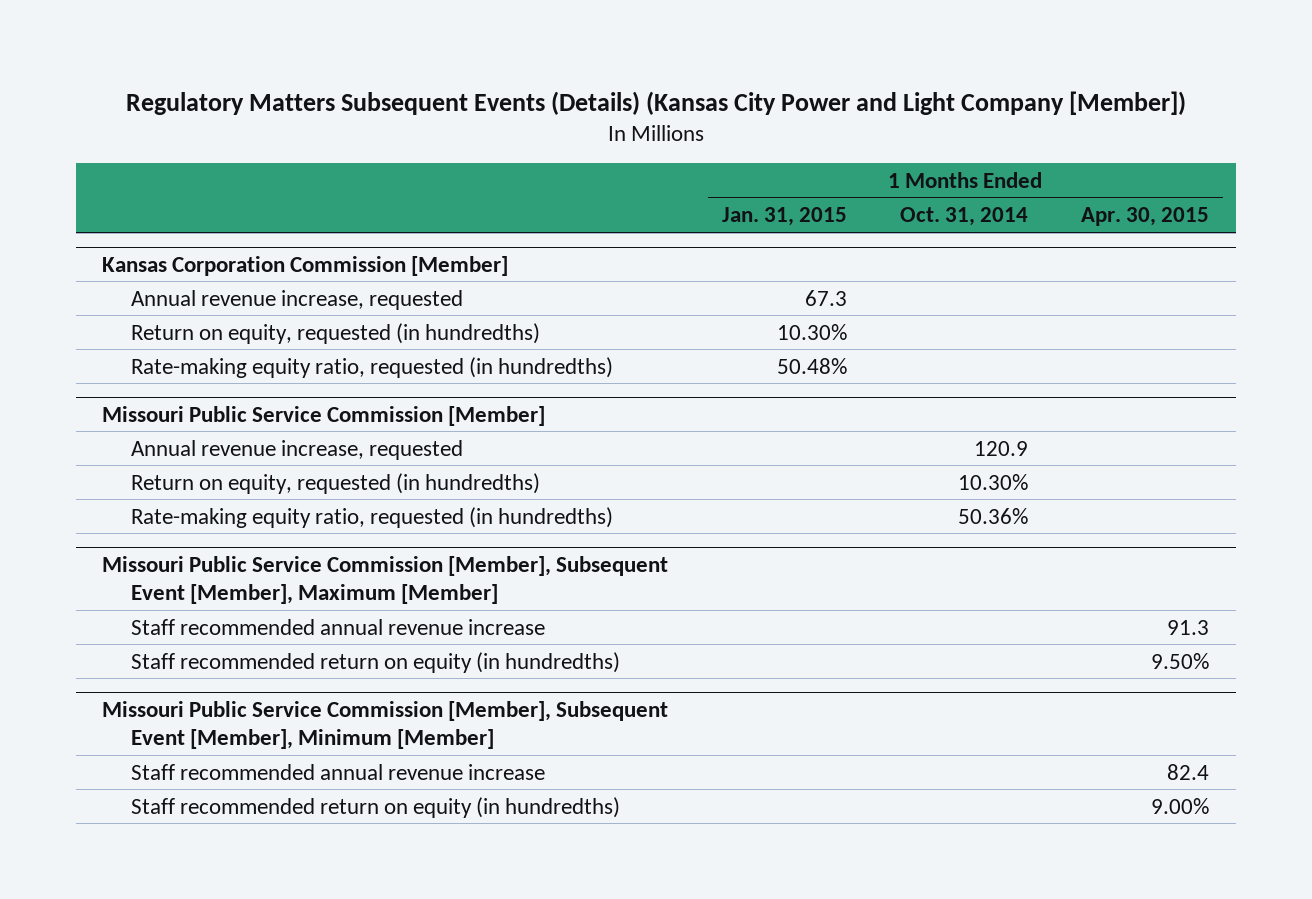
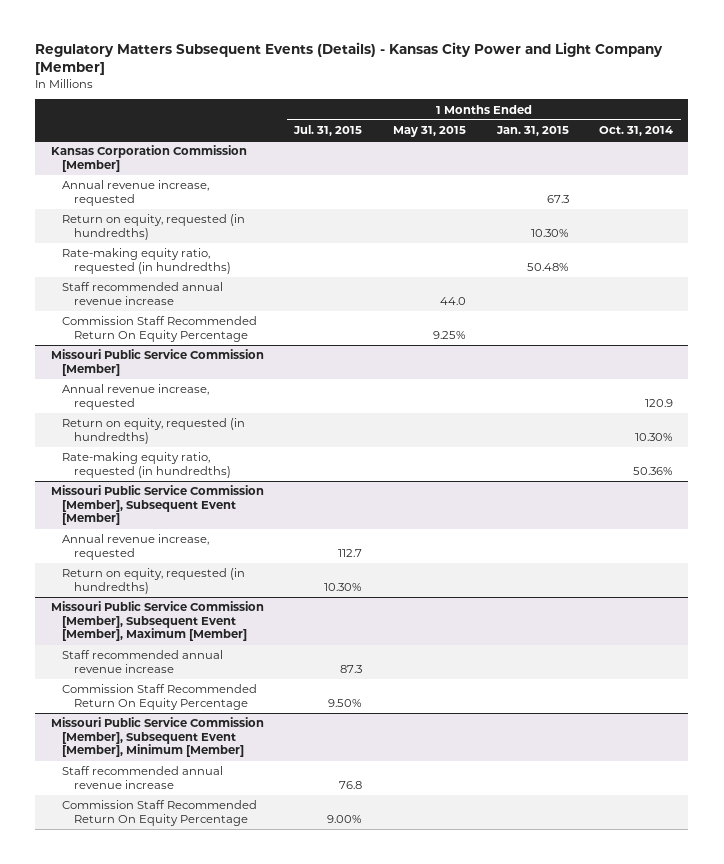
- Regulatory Matters Subsequent Events (Details) (Kansas City Power and Light Company [Member])
+ Regulatory Matters Subsequent Events (Details) - Kansas City Power and Light Company [Member]
- | 1 Months Ended Jan. 31, 2015 | 1 Months Ended Oct. 31, 2014 | 1 Months Ended Apr. 30, 2015
+ | 1 Months Ended Jul. 31, 2015 | 1 Months Ended May 31, 2015 | 1 Months Ended Jan. 31, 2015 | 1 Months Ended Oct. 31, 2014
@ Kansas Corporation Commission [Member]
+ Staff recommended annual revenue increase | | 44.0 | |
+ Commission Staff Recommended Return On Equity Percentage | | 9.25% | |
+ Missouri Public Service Commission [Member], Subsequent Event [Member]
+ Annual revenue increase, requested | 112.7 | | |
+ Return on equity, requested (in hundredths) | 10.30% | | |
@ Missouri Public Service Commission [Member], Subsequent Event [Member], Maximum [Member]
- Staff recommended return on equity (in hundredths) | | | 9.50%
+ Commission Staff Recommended Return On Equity Percentage | 9.50% | | |
@ Missouri Public Service Commission [Member], Subsequent Event [Member], Minimum [Member]
- Staff recommended return on equity (in hundredths) | | | 9.00%
+ Commission Staff Recommended Return On Equity Percentage | 9.00% | | |

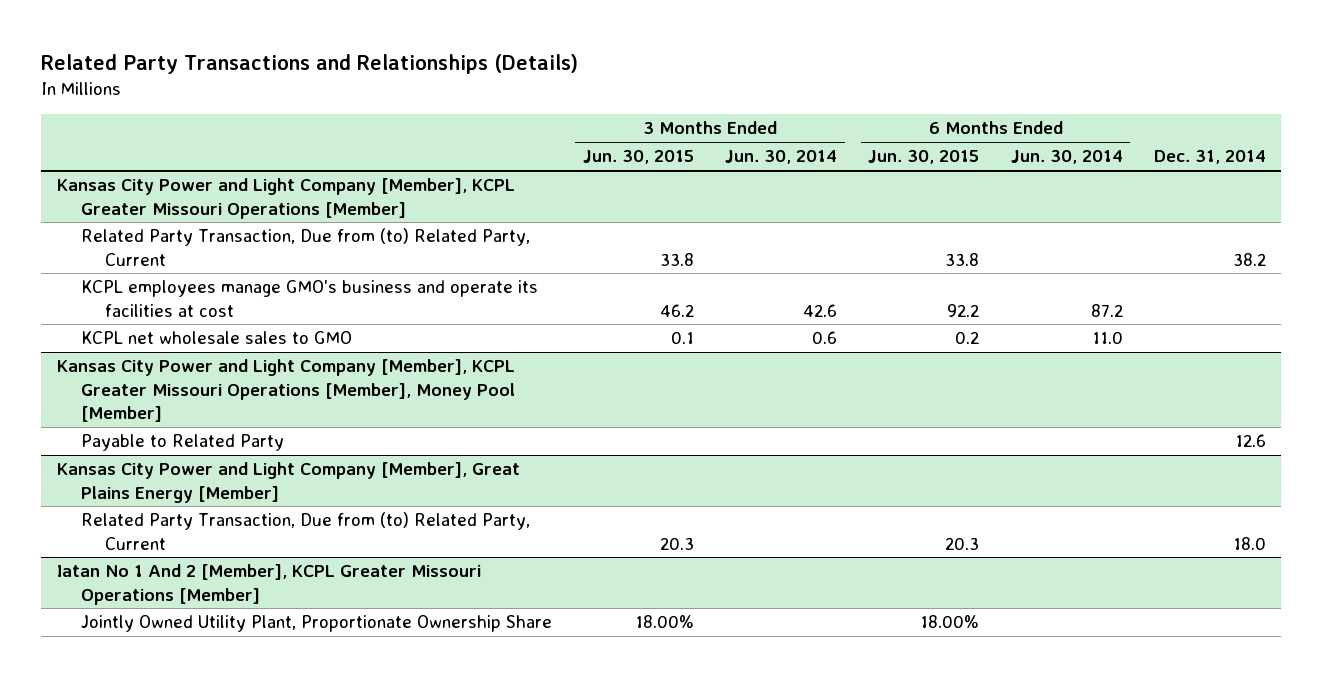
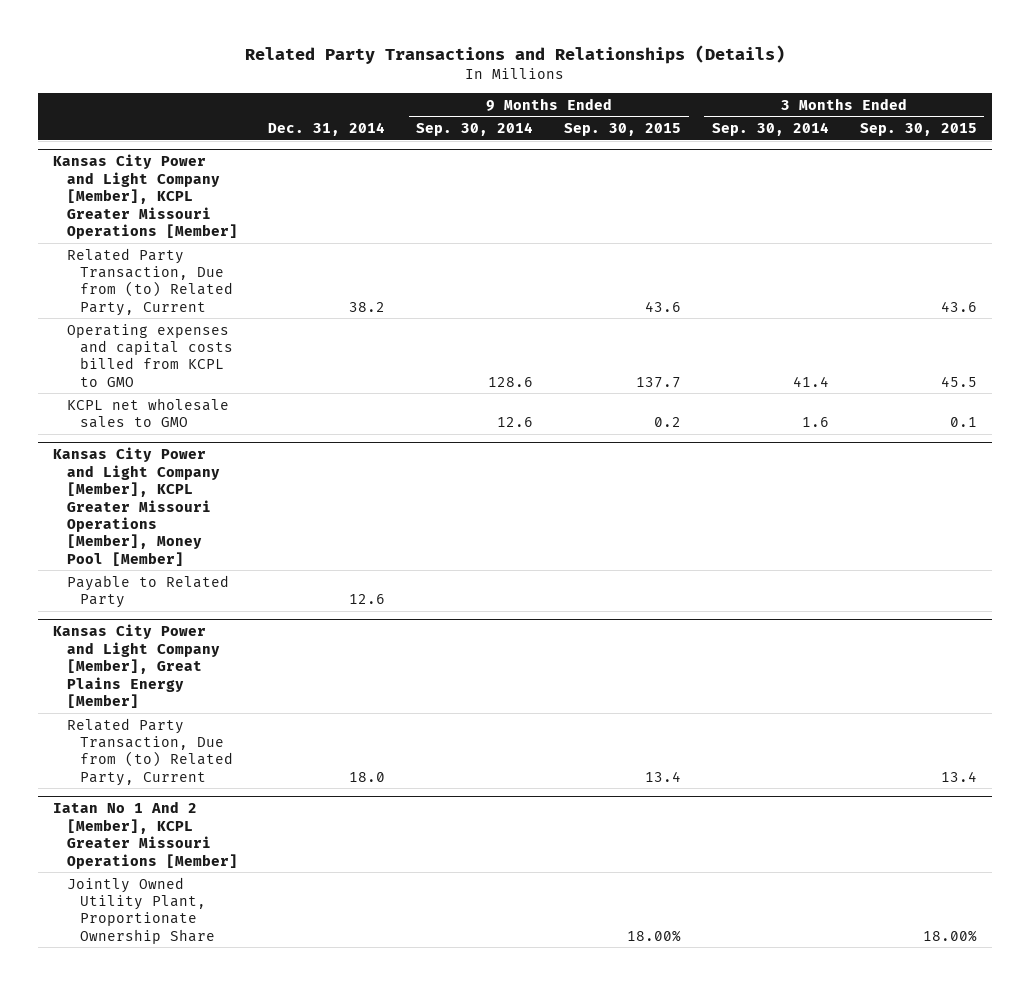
- | 3 Months Ended Jun. 30, 2015 | 3 Months Ended Jun. 30, 2014 | 6 Months Ended Jun. 30, 2015 | 6 Months Ended Jun. 30, 2014 | Dec. 31, 2014
+ | Dec. 31, 2014 | 9 Months Ended Sep. 30, 2014 | 9 Months Ended Sep. 30, 2015 | 3 Months Ended Sep. 30, 2014 | 3 Months Ended Sep. 30, 2015
@ Kansas City Power and Light Company [Member], KCPL Greater Missouri Operations [Member]
- KCPL employees manage GMO's business and operate its facilities at cost | 46.2 | 42.6 | 92.2 | 87.2 |
+ Operating expenses and capital costs billed from KCPL to GMO | | 128.6 | 137.7 | 41.4 | 45.5

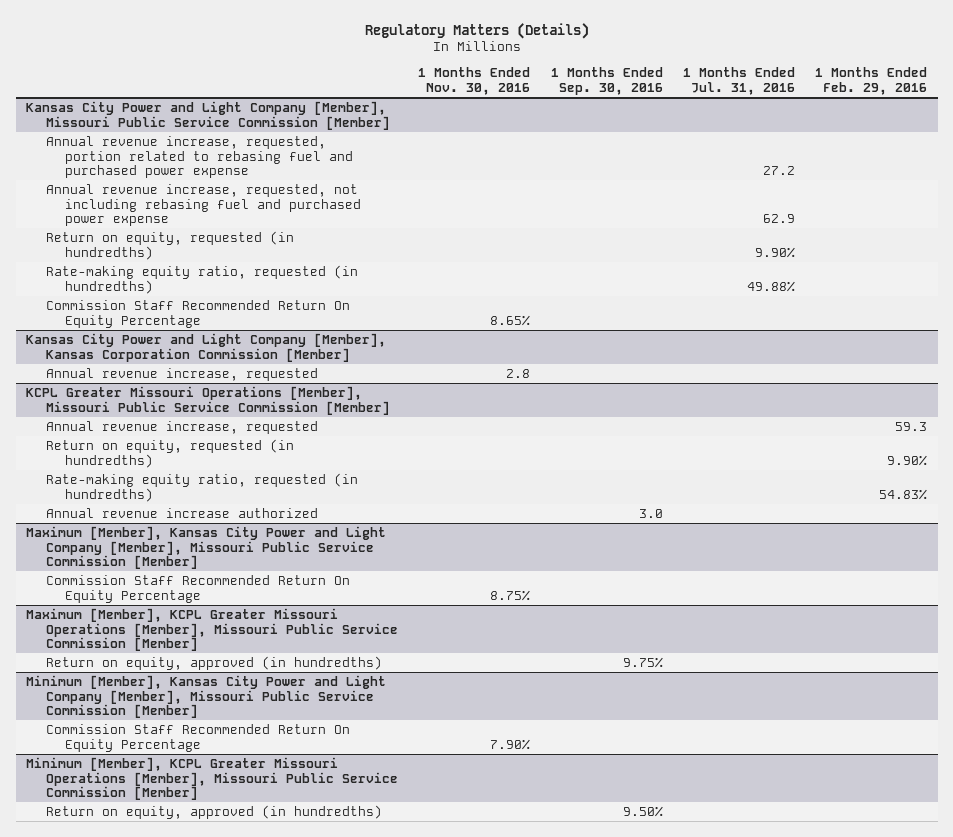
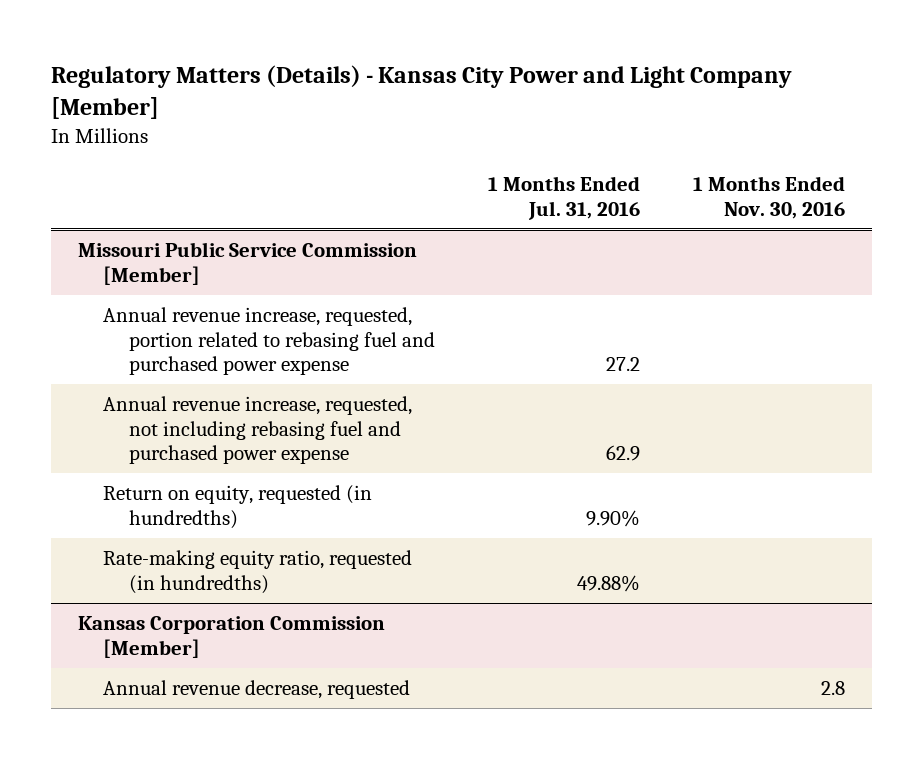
- Regulatory Matters (Details)
+ Regulatory Matters (Details) - Kansas City Power and Light Company [Member]
- | 1 Months Ended Nov. 30, 2016 | 1 Months Ended Sep. 30, 2016 | 1 Months Ended Jul. 31, 2016 | 1 Months Ended Feb. 29, 2016
+ | 1 Months Ended Jul. 31, 2016 | 1 Months Ended Nov. 30, 2016
- Kansas City Power and Light Company [Member], Missouri Public Service Commission [Member]
+ Missouri Public Service Commission [Member]
- Commission Staff Recommended Return On Equity Percentage | 8.65% | | |
- Kansas City Power and Light Company [Member], Kansas Corporation Commission [Member]
- Annual revenue increase, requested | 2.8 | | |
- KCPL Greater Missouri Operations [Member], Missouri Public Service Commission [Member]
- Annual revenue increase, requested | | | | 59.3
- Return on equity, requested (in hundredths) | | | | 9.90%
- Rate-making equity ratio, requested (in hundredths) | | | | 54.83%
- Annual revenue increase authorized | | 3.0 | |
- Maximum [Member], Kansas City Power and Light Company [Member], Missouri Public Service Commission [Member]
- Commission Staff Recommended Return On Equity Percentage | 8.75% | | |
- Maximum [Member], KCPL Greater Missouri Operations [Member], Missouri Public Service Commission [Member]
- Return on equity, approved (in hundredths) | | 9.75% | |
- Minimum [Member], Kansas City Power and Light Company [Member], Missouri Public Service Commission [Member]
- Commission Staff Recommended Return On Equity Percentage | 7.90% | | |
- Minimum [Member], KCPL Greater Missouri Operations [Member], Missouri Public Service Commission [Member]
- Return on equity, approved (in hundredths) | | 9.50% | |
+ Kansas Corporation Commission [Member]
+ Annual revenue decrease, requested | | 2.8

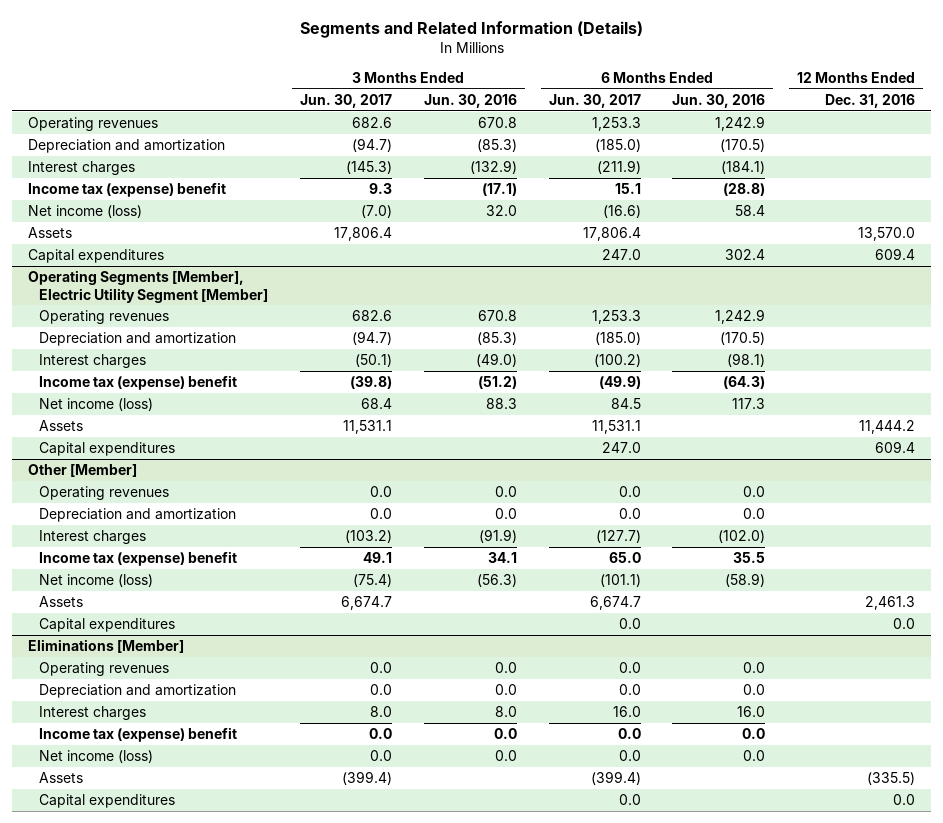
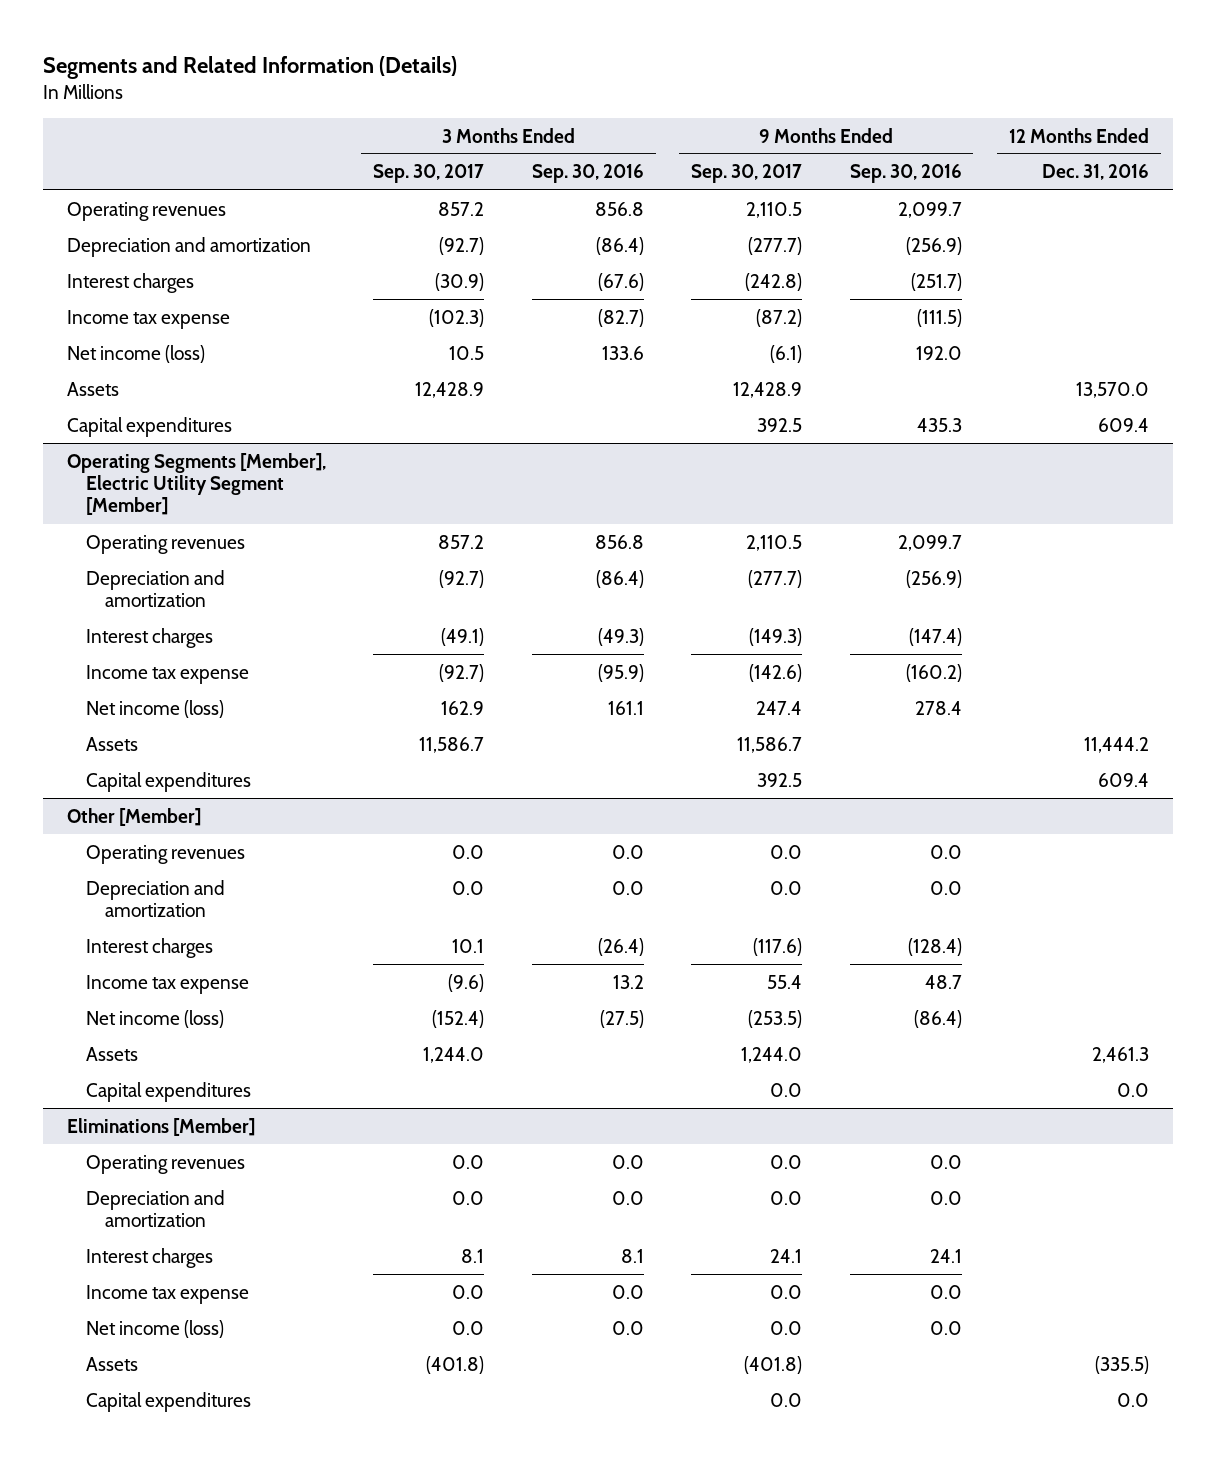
- | 3 Months Ended Jun. 30, 2017 | 3 Months Ended Jun. 30, 2016 | 6 Months Ended Jun. 30, 2017 | 6 Months Ended Jun. 30, 2016 | 12 Months Ended Dec. 31, 2016
+ | 3 Months Ended Sep. 30, 2017 | 3 Months Ended Sep. 30, 2016 | 9 Months Ended Sep. 30, 2017 | 9 Months Ended Sep. 30, 2016 | 12 Months Ended Dec. 31, 2016
- Income tax (expense) benefit | 9.3 | (17.1) | 15.1 | (28.8) |
+ Income tax expense | (102.3) | (82.7) | (87.2) | (111.5) |
@ Operating Segments [Member], Electric Utility Segment [Member]
- Income tax (expense) benefit | (39.8) | (51.2) | (49.9) | (64.3) |
+ Income tax expense | (92.7) | (95.9) | (142.6) | (160.2) |
@ Other [Member]
- Income tax (expense) benefit | 49.1 | 34.1 | 65.0 | 35.5 |
+ Income tax expense | (9.6) | 13.2 | 55.4 | 48.7 |
@ Eliminations [Member]
- Income tax (expense) benefit | 0.0 | 0.0 | 0.0 | 0.0 |
+ Income tax expense | 0.0 | 0.0 | 0.0 | 0.0 |

